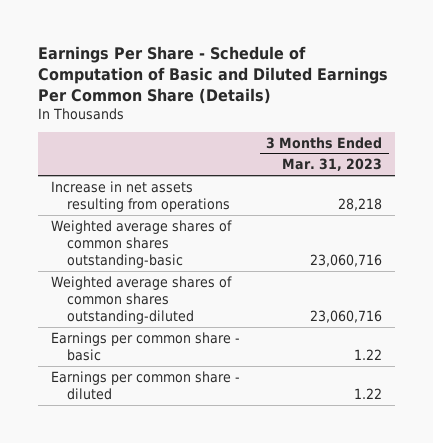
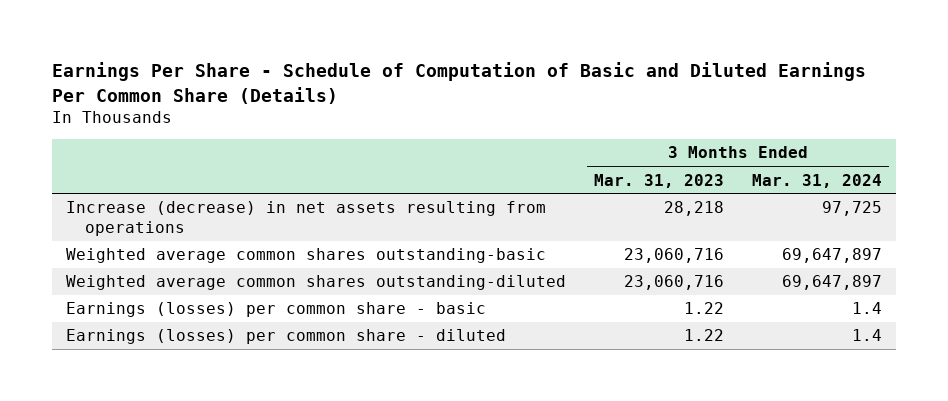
- | 3 Months Ended Mar. 31, 2023
+ | 3 Months Ended Mar. 31, 2023 | 3 Months Ended Mar. 31, 2024
- Increase in net assets resulting from operations | 28,218
- Weighted average shares of common shares outstanding-basic | 23,060,716
- Weighted average shares of common shares outstanding-diluted | 23,060,716
- Earnings per common share - basic | 1.22
- Earnings per common share - diluted | 1.22
+ Increase (decrease) in net assets resulting from operations | 28,218 | 97,725
+ Weighted average common shares outstanding-basic | 23,060,716 | 69,647,897
+ Weighted average common shares outstanding-diluted | 23,060,716 | 69,647,897
+ Earnings (losses) per common share - basic | 1.22 | 1.4
+ Earnings (losses) per common share - diluted | 1.22 | 1.4

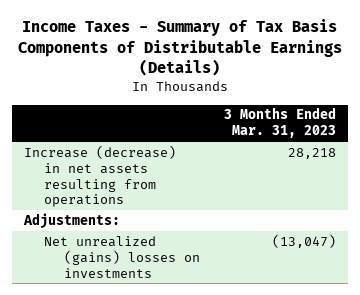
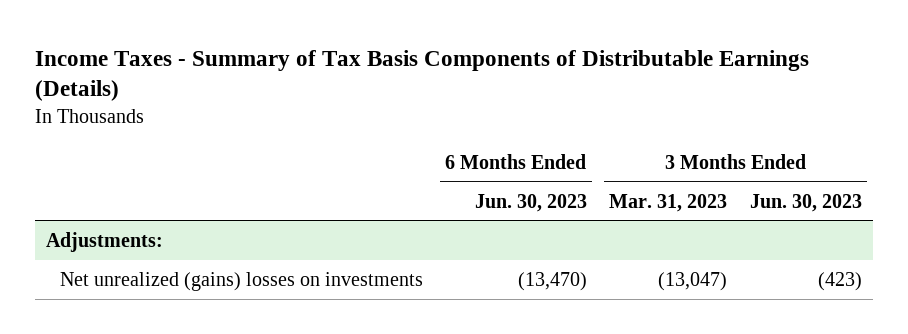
- | 3 Months Ended Mar. 31, 2023
+ | 6 Months Ended Jun. 30, 2023 | 3 Months Ended Mar. 31, 2023 | 3 Months Ended Jun. 30, 2023
- Increase (decrease) in net assets resulting from operations | 28,218

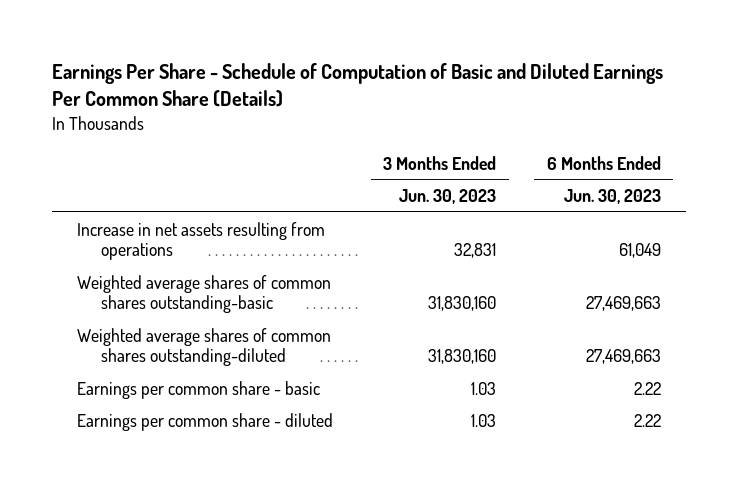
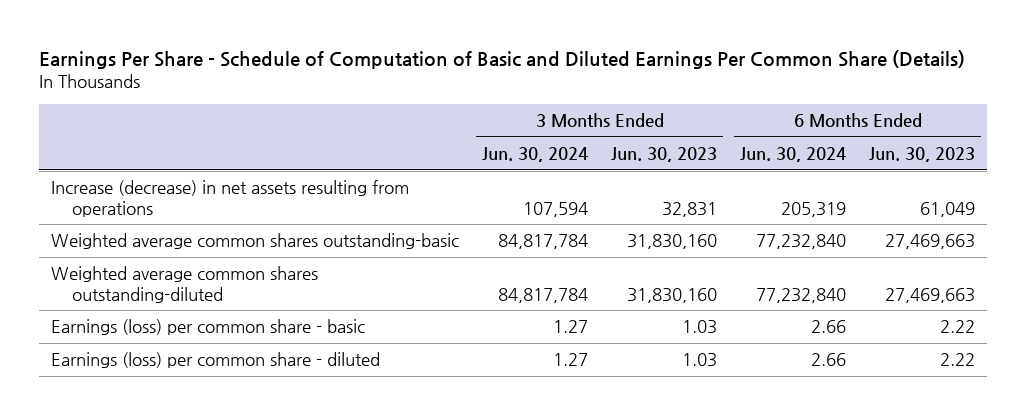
- | 3 Months Ended Jun. 30, 2023 | 6 Months Ended Jun. 30, 2023
+ | 3 Months Ended Jun. 30, 2024 | 3 Months Ended Jun. 30, 2023 | 6 Months Ended Jun. 30, 2024 | 6 Months Ended Jun. 30, 2023
- Increase in net assets resulting from operations | 32,831 | 61,049
- Weighted average shares of common shares outstanding-basic | 31,830,160 | 27,469,663
- Weighted average shares of common shares outstanding-diluted | 31,830,160 | 27,469,663
- Earnings per common share - basic | 1.03 | 2.22
- Earnings per common share - diluted | 1.03 | 2.22
+ Increase (decrease) in net assets resulting from operations | 107,594 | 32,831 | 205,319 | 61,049
+ Weighted average common shares outstanding-basic | 84,817,784 | 31,830,160 | 77,232,840 | 27,469,663
+ Weighted average common shares outstanding-diluted | 84,817,784 | 31,830,160 | 77,232,840 | 27,469,663
+ Earnings (loss) per common share - basic | 1.27 | 1.03 | 2.66 | 2.22
+ Earnings (loss) per common share - diluted | 1.27 | 1.03 | 2.66 | 2.22

